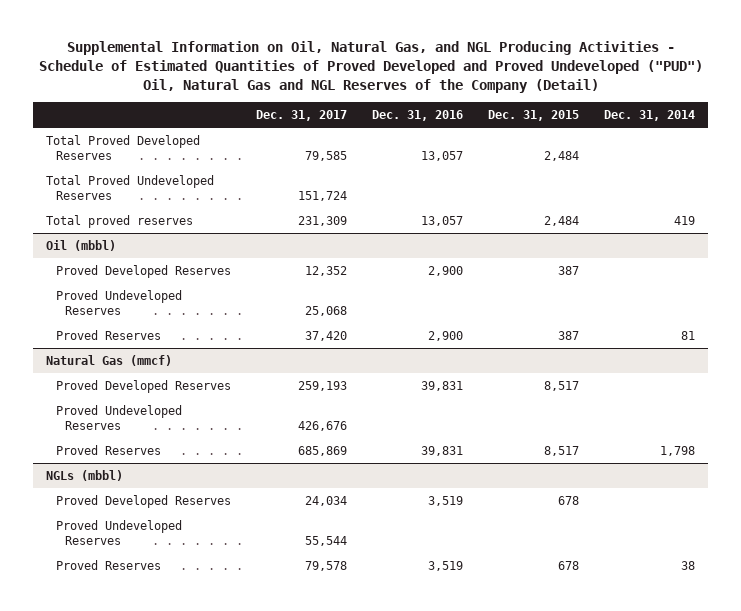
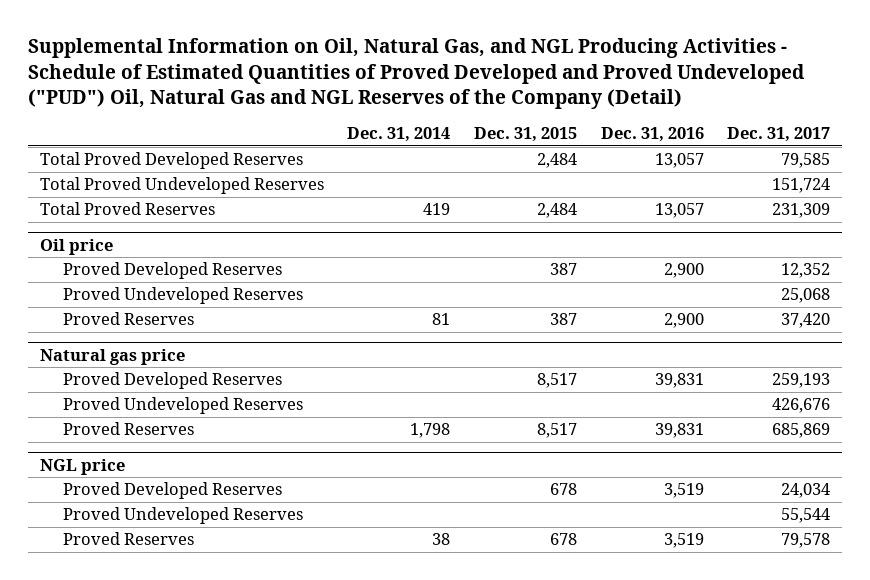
- | Dec. 31, 2017 | Dec. 31, 2016 | Dec. 31, 2015 | Dec. 31, 2014
+ | Dec. 31, 2014 | Dec. 31, 2015 | Dec. 31, 2016 | Dec. 31, 2017
- Total proved reserves | 231,309 | 13,057 | 2,484 | 419
- Oil (mbbl)
+ Total Proved Reserves | 419 | 2,484 | 13,057 | 231,309
+ Oil price
- Natural Gas (mmcf)
+ Natural gas price
- NGLs (mbbl)
+ NGL price

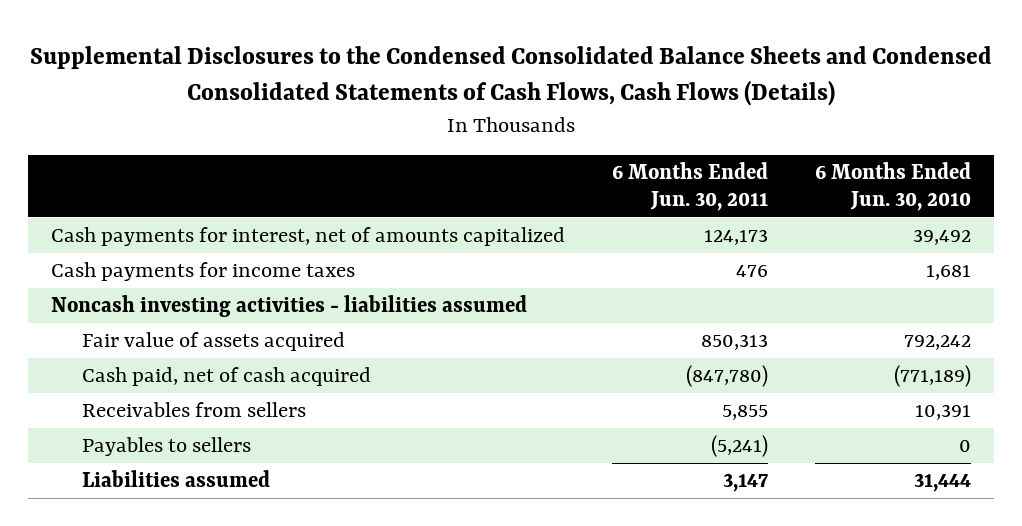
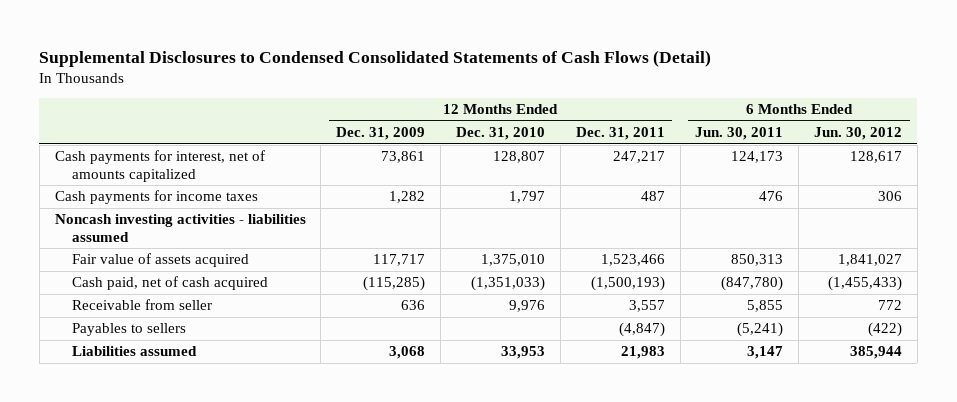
- Supplemental Disclosures to the Condensed Consolidated Balance Sheets and Condensed Consolidated Statements of Cash Flows, Cash Flows (Details)
+ Supplemental Disclosures to Condensed Consolidated Statements of Cash Flows (Detail)
- | 6 Months Ended Jun. 30, 2011 | 6 Months Ended Jun. 30, 2010
+ | 12 Months Ended Dec. 31, 2009 | 12 Months Ended Dec. 31, 2010 | 12 Months Ended Dec. 31, 2011 | 6 Months Ended Jun. 30, 2011 | 6 Months Ended Jun. 30, 2012
- Receivables from sellers | 5,855 | 10,391
+ Receivable from seller | 636 | 9,976 | 3,557 | 5,855 | 772

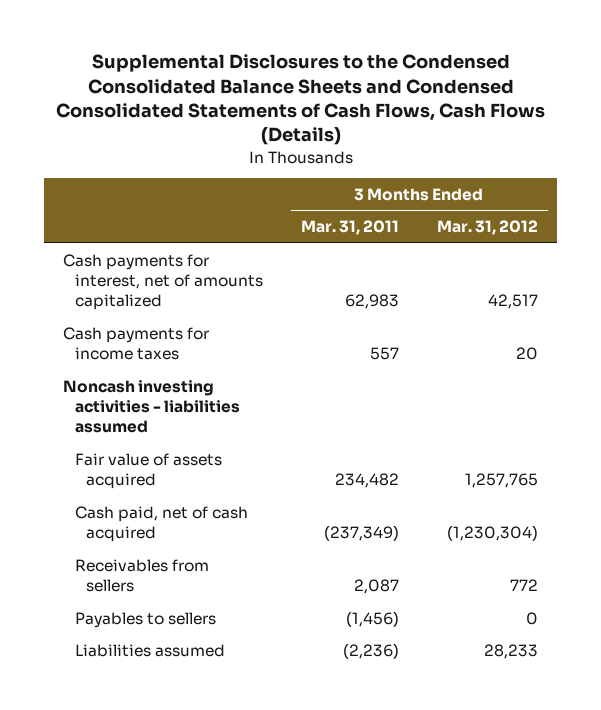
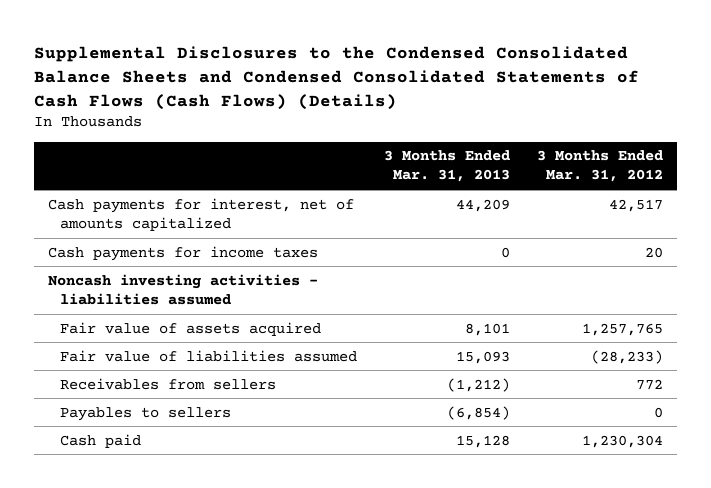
- Supplemental Disclosures to the Condensed Consolidated Balance Sheets and Condensed Consolidated Statements of Cash Flows, Cash Flows (Details)
+ Supplemental Disclosures to the Condensed Consolidated Balance Sheets and Condensed Consolidated Statements of Cash Flows (Cash Flows) (Details)
- | 3 Months Ended Mar. 31, 2011 | 3 Months Ended Mar. 31, 2012
+ | 3 Months Ended Mar. 31, 2013 | 3 Months Ended Mar. 31, 2012
- Cash paid, net of cash acquired | (237,349) | (1,230,304)
+ Fair value of liabilities assumed | 15,093 | (28,233)
- Liabilities assumed | (2,236) | 28,233
+ Cash paid | 15,128 | 1,230,304

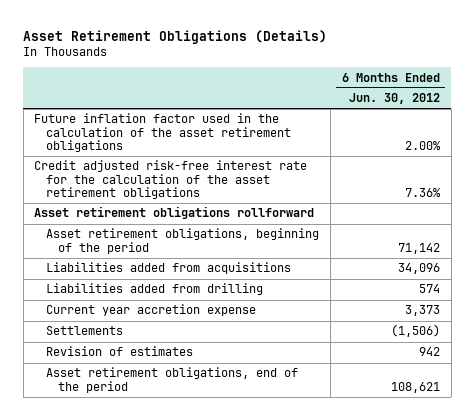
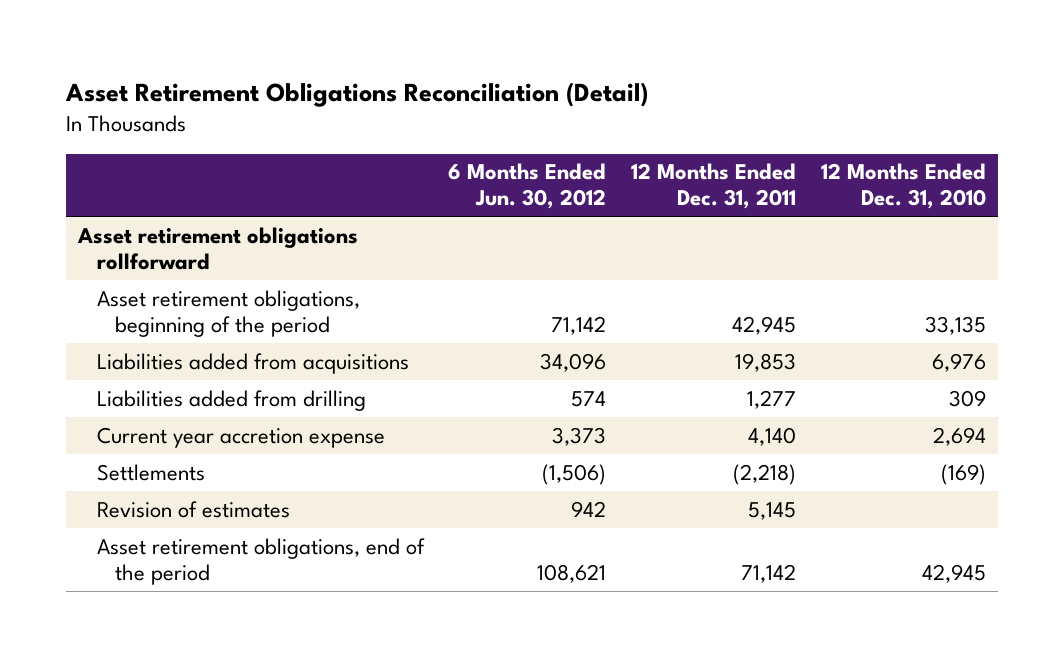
- Asset Retirement Obligations (Details)
+ Asset Retirement Obligations Reconciliation (Detail)
- | 6 Months Ended Jun. 30, 2012
+ | 6 Months Ended Jun. 30, 2012 | 12 Months Ended Dec. 31, 2011 | 12 Months Ended Dec. 31, 2010
- Future inflation factor used in the calculation of the asset retirement obligations | 2.00%
- Credit adjusted risk-free interest rate for the calculation of the asset retirement obligations | 7.36%

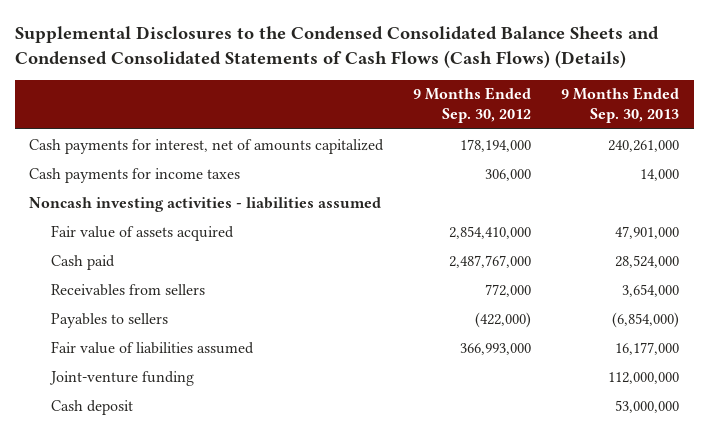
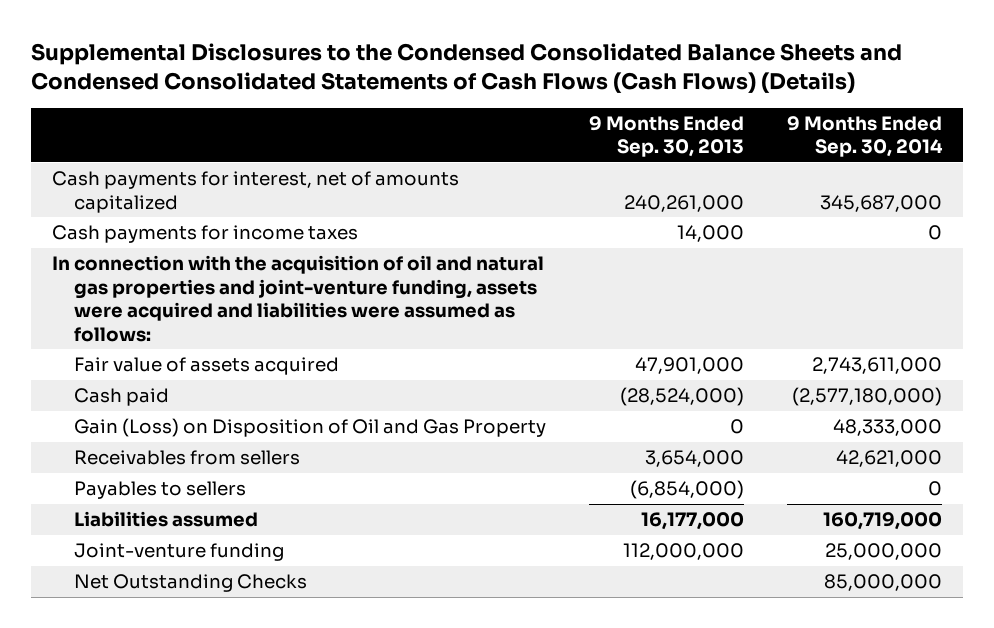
- | 9 Months Ended Sep. 30, 2012 | 9 Months Ended Sep. 30, 2013
+ | 9 Months Ended Sep. 30, 2013 | 9 Months Ended Sep. 30, 2014
- Noncash investing activities - liabilities assumed
+ In connection with the acquisition of oil and natural gas properties and joint-venture funding, assets were acquired and liabilities were assumed as follows:
- Cash paid | 2,487,767,000 | 28,524,000
+ Cash paid | (28,524,000) | (2,577,180,000)
+ Gain (Loss) on Disposition of Oil and Gas Property | 0 | 48,333,000
- Fair value of liabilities assumed | 366,993,000 | 16,177,000
+ Liabilities assumed | 16,177,000 | 160,719,000
- Cash deposit | | 53,000,000
+ Net Outstanding Checks | | 85,000,000

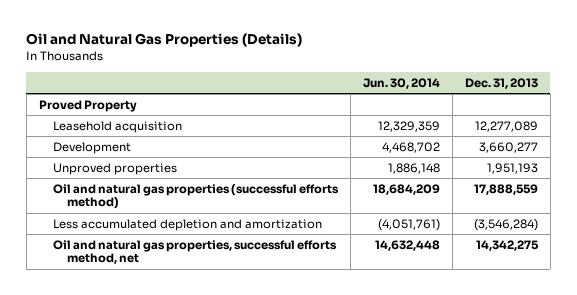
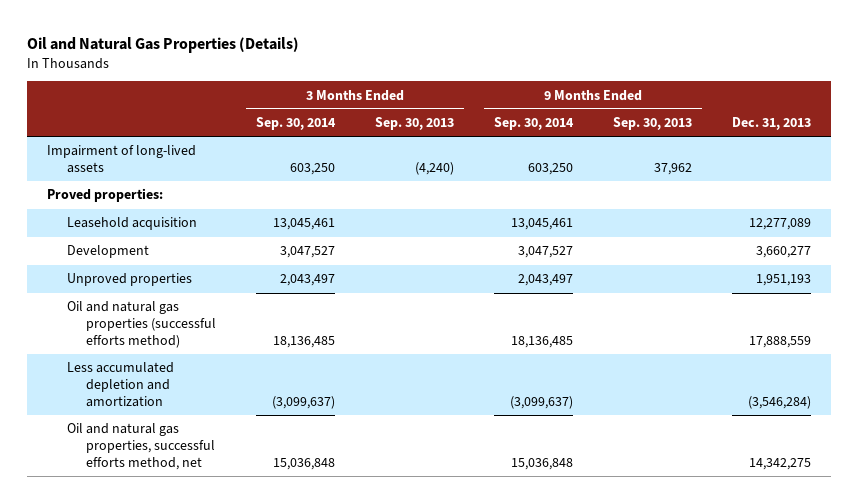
- | Jun. 30, 2014 | Dec. 31, 2013
+ | 3 Months Ended Sep. 30, 2014 | 3 Months Ended Sep. 30, 2013 | 9 Months Ended Sep. 30, 2014 | 9 Months Ended Sep. 30, 2013 | Dec. 31, 2013
- Proved Property
+ Impairment of long-lived assets | 603,250 | (4,240) | 603,250 | 37,962 |
+ Proved properties:

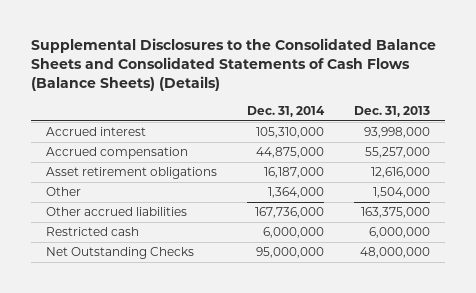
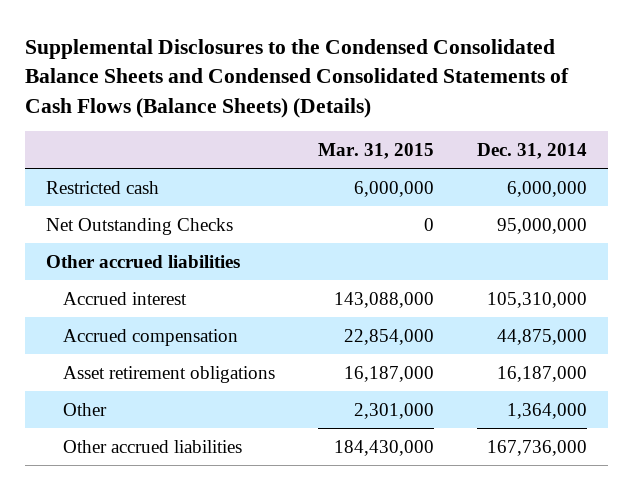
- Supplemental Disclosures to the Consolidated Balance Sheets and Consolidated Statements of Cash Flows (Balance Sheets) (Details)
+ Supplemental Disclosures to the Condensed Consolidated Balance Sheets and Condensed Consolidated Statements of Cash Flows (Balance Sheets) (Details)
- | Dec. 31, 2014 | Dec. 31, 2013
+ | Mar. 31, 2015 | Dec. 31, 2014
moved up: Restricted cash | 6,000,000 | 6,000,000
moved up: Net Outstanding Checks | 0 | 95,000,000
+ Other accrued liabilities

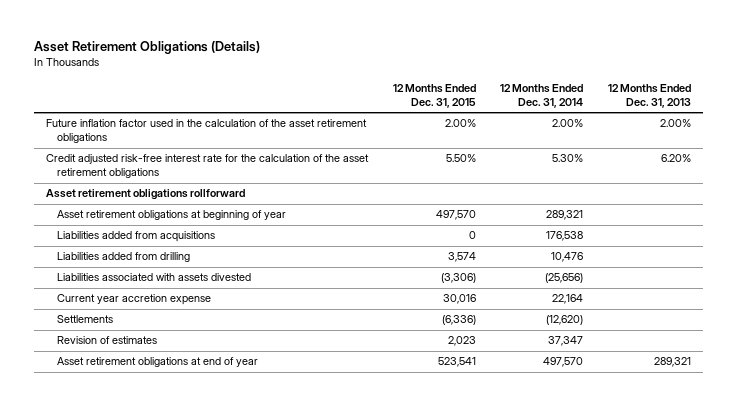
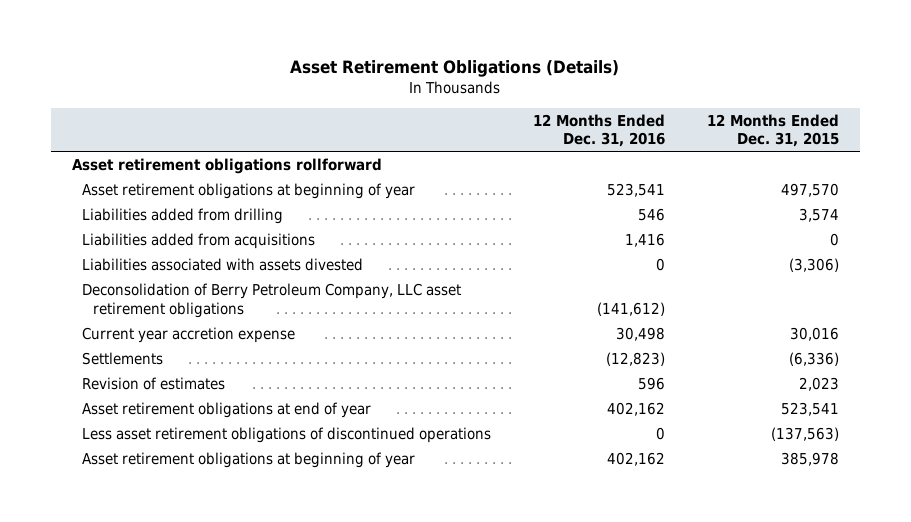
- | 12 Months Ended Dec. 31, 2015 | 12 Months Ended Dec. 31, 2014 | 12 Months Ended Dec. 31, 2013
+ | 12 Months Ended Dec. 31, 2016 | 12 Months Ended Dec. 31, 2015
- Future inflation factor used in the calculation of the asset retirement obligations | 2.00% | 2.00% | 2.00%
- Credit adjusted risk-free interest rate for the calculation of the asset retirement obligations | 5.50% | 5.30% | 6.20%
moved down: Liabilities added from acquisitions | 1,416 | 0
+ Deconsolidation of Berry Petroleum Company, LLC asset retirement obligations | (141,612) |
+ Less asset retirement obligations of discontinued operations | 0 | (137,563)
+ Asset retirement obligations at beginning of year | 402,162 | 385,978

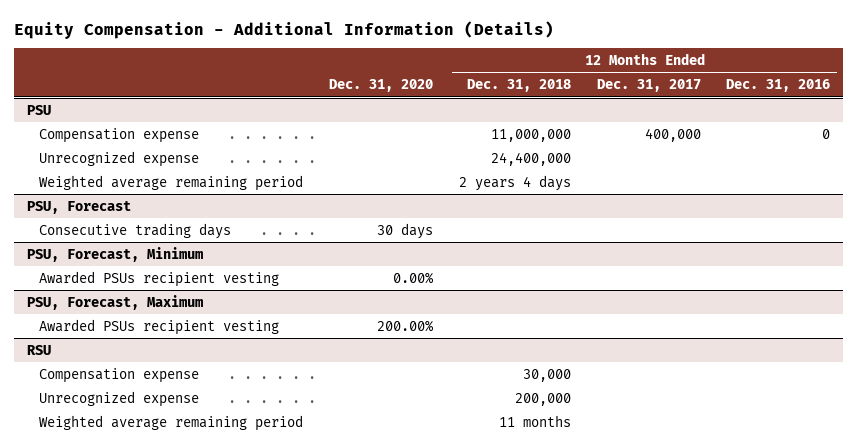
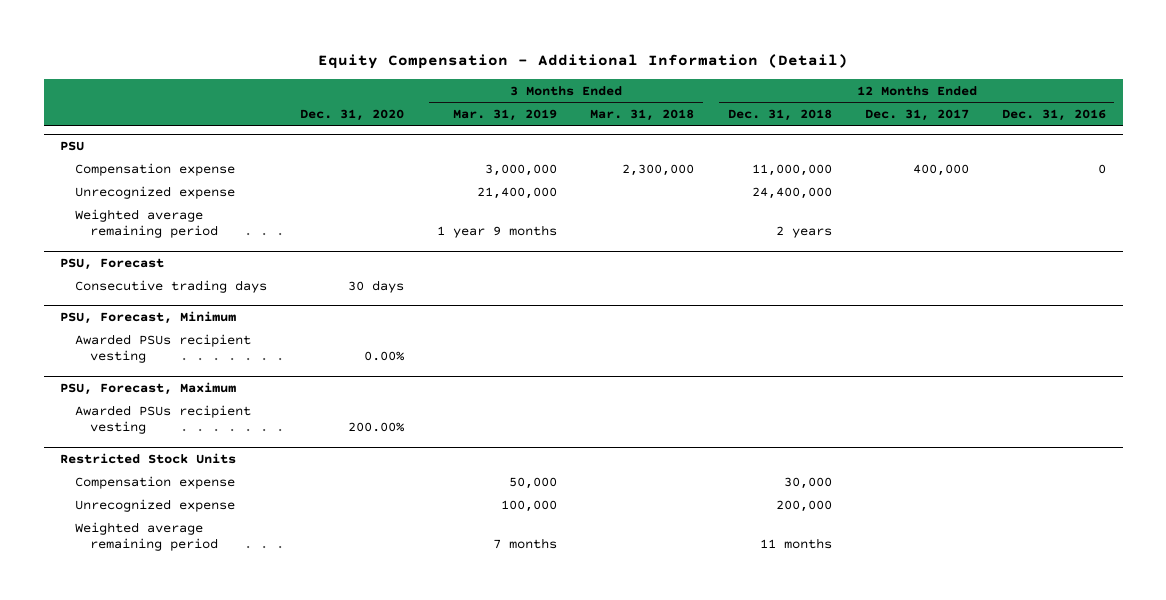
- Equity Compensation - Additional Information (Details)
+ Equity Compensation - Additional Information (Detail)
- | Dec. 31, 2020 | 12 Months Ended Dec. 31, 2018 | 12 Months Ended Dec. 31, 2017 | 12 Months Ended Dec. 31, 2016
+ | Dec. 31, 2020 | 3 Months Ended Mar. 31, 2019 | 3 Months Ended Mar. 31, 2018 | 12 Months Ended Dec. 31, 2018 | 12 Months Ended Dec. 31, 2017 | 12 Months Ended Dec. 31, 2016
@ PSU
- Weighted average remaining period | | 2 years 4 days | |
+ Weighted average remaining period | | 1 year 9 months | | 2 years | |
- RSU
+ Restricted Stock Units

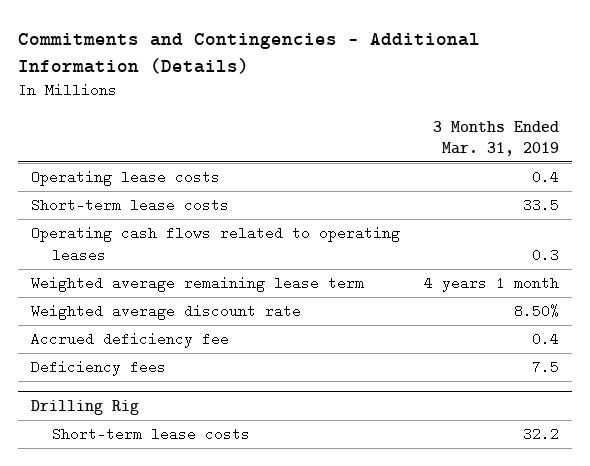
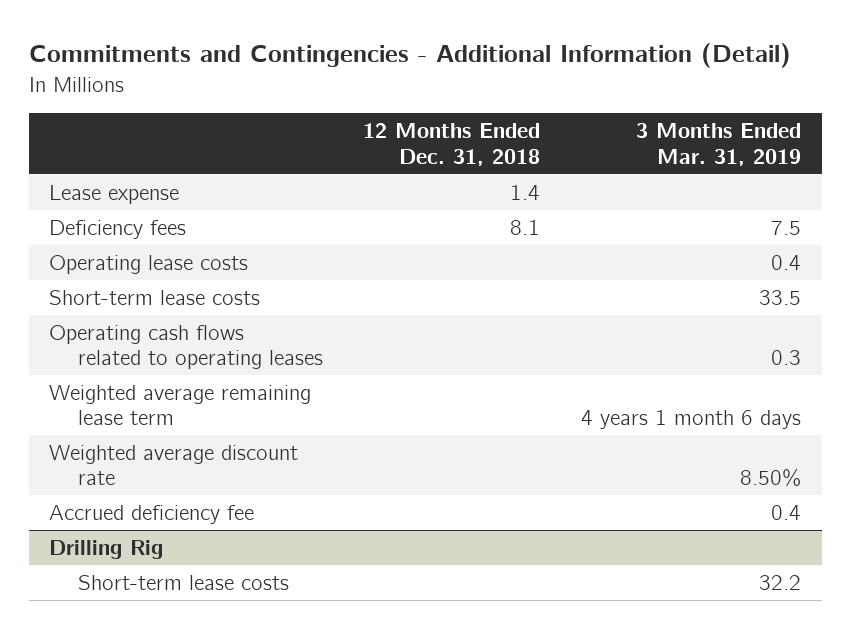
- Commitments and Contingencies - Additional Information (Details)
+ Commitments and Contingencies - Additional Information (Detail)
- | 3 Months Ended Mar. 31, 2019
+ | 12 Months Ended Dec. 31, 2018 | 3 Months Ended Mar. 31, 2019
+ Lease expense | 1.4 |
moved up: Deficiency fees | 8.1 | 7.5
- Weighted average remaining lease term | 4 years 1 month
+ Weighted average remaining lease term | | 4 years 1 month 6 days

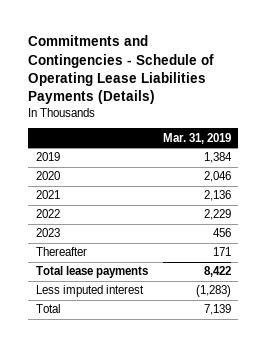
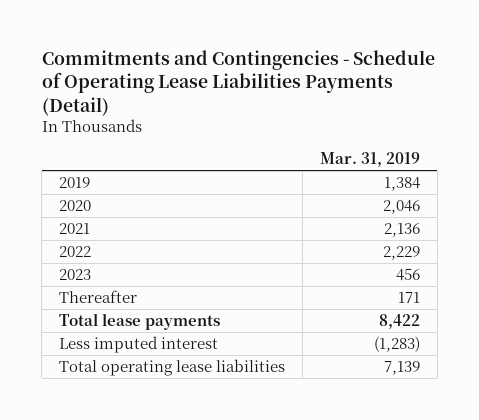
- Commitments and Contingencies - Schedule of Operating Lease Liabilities Payments (Details)
+ Commitments and Contingencies - Schedule of Operating Lease Liabilities Payments (Detail)
- Total | 7,139
+ Total operating lease liabilities | 7,139

